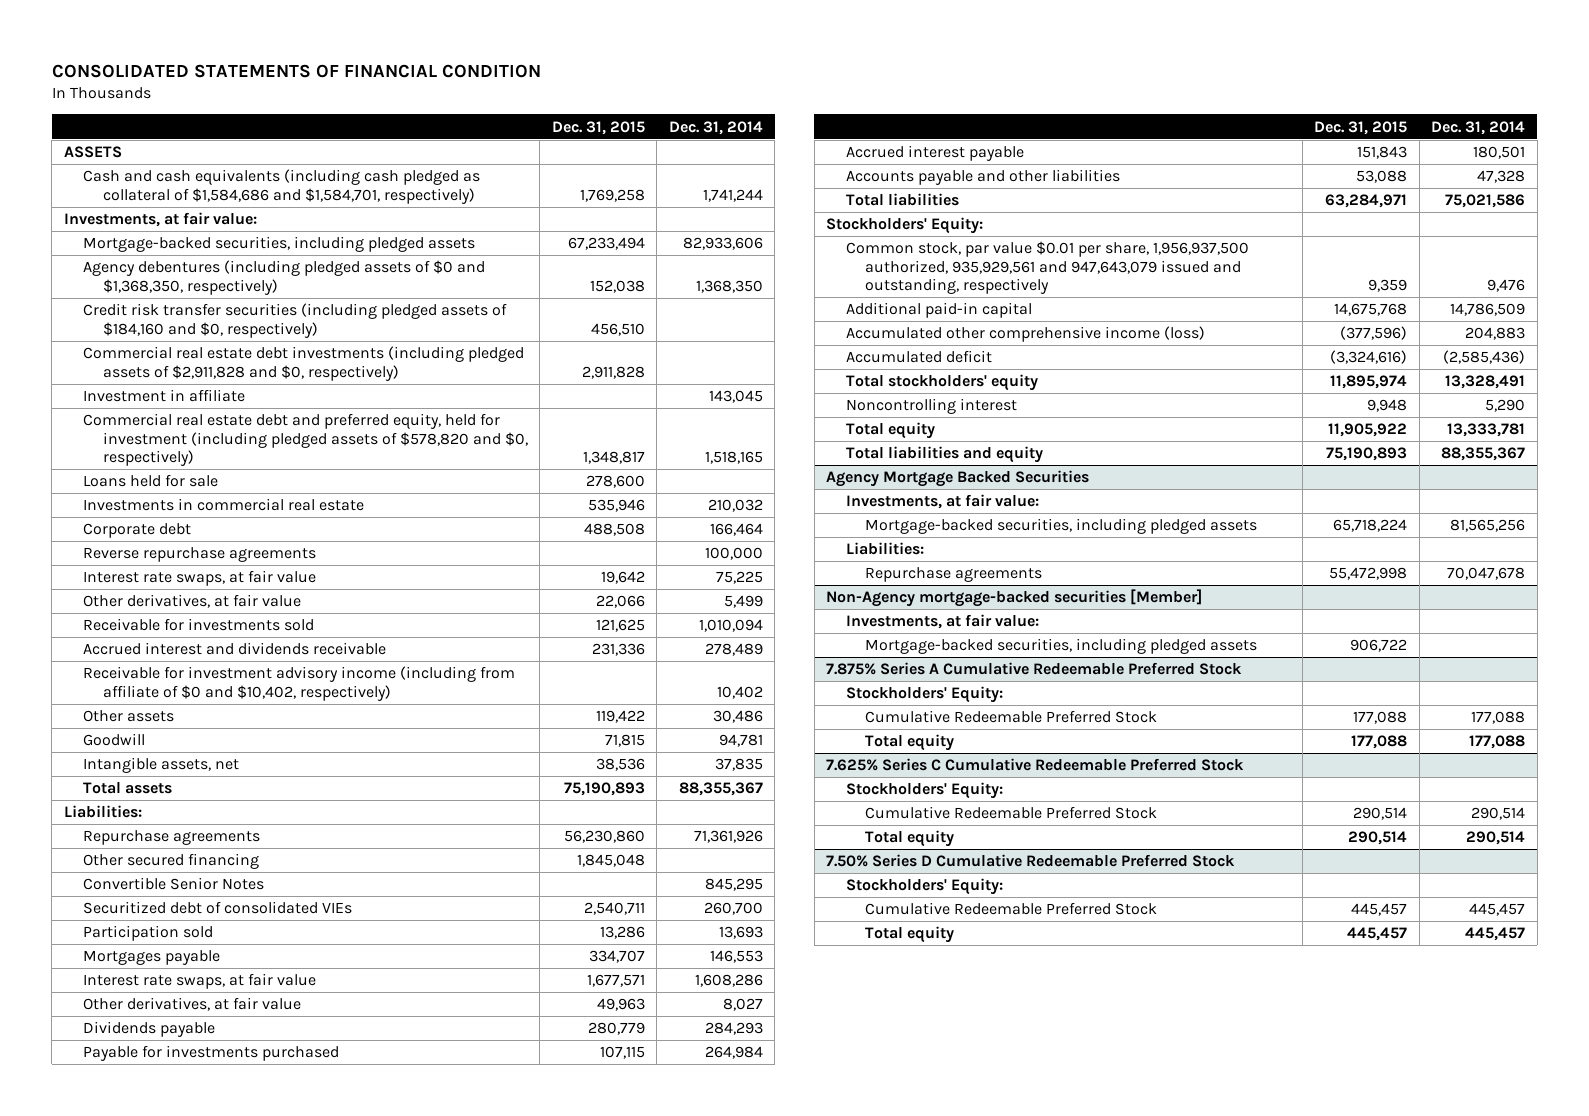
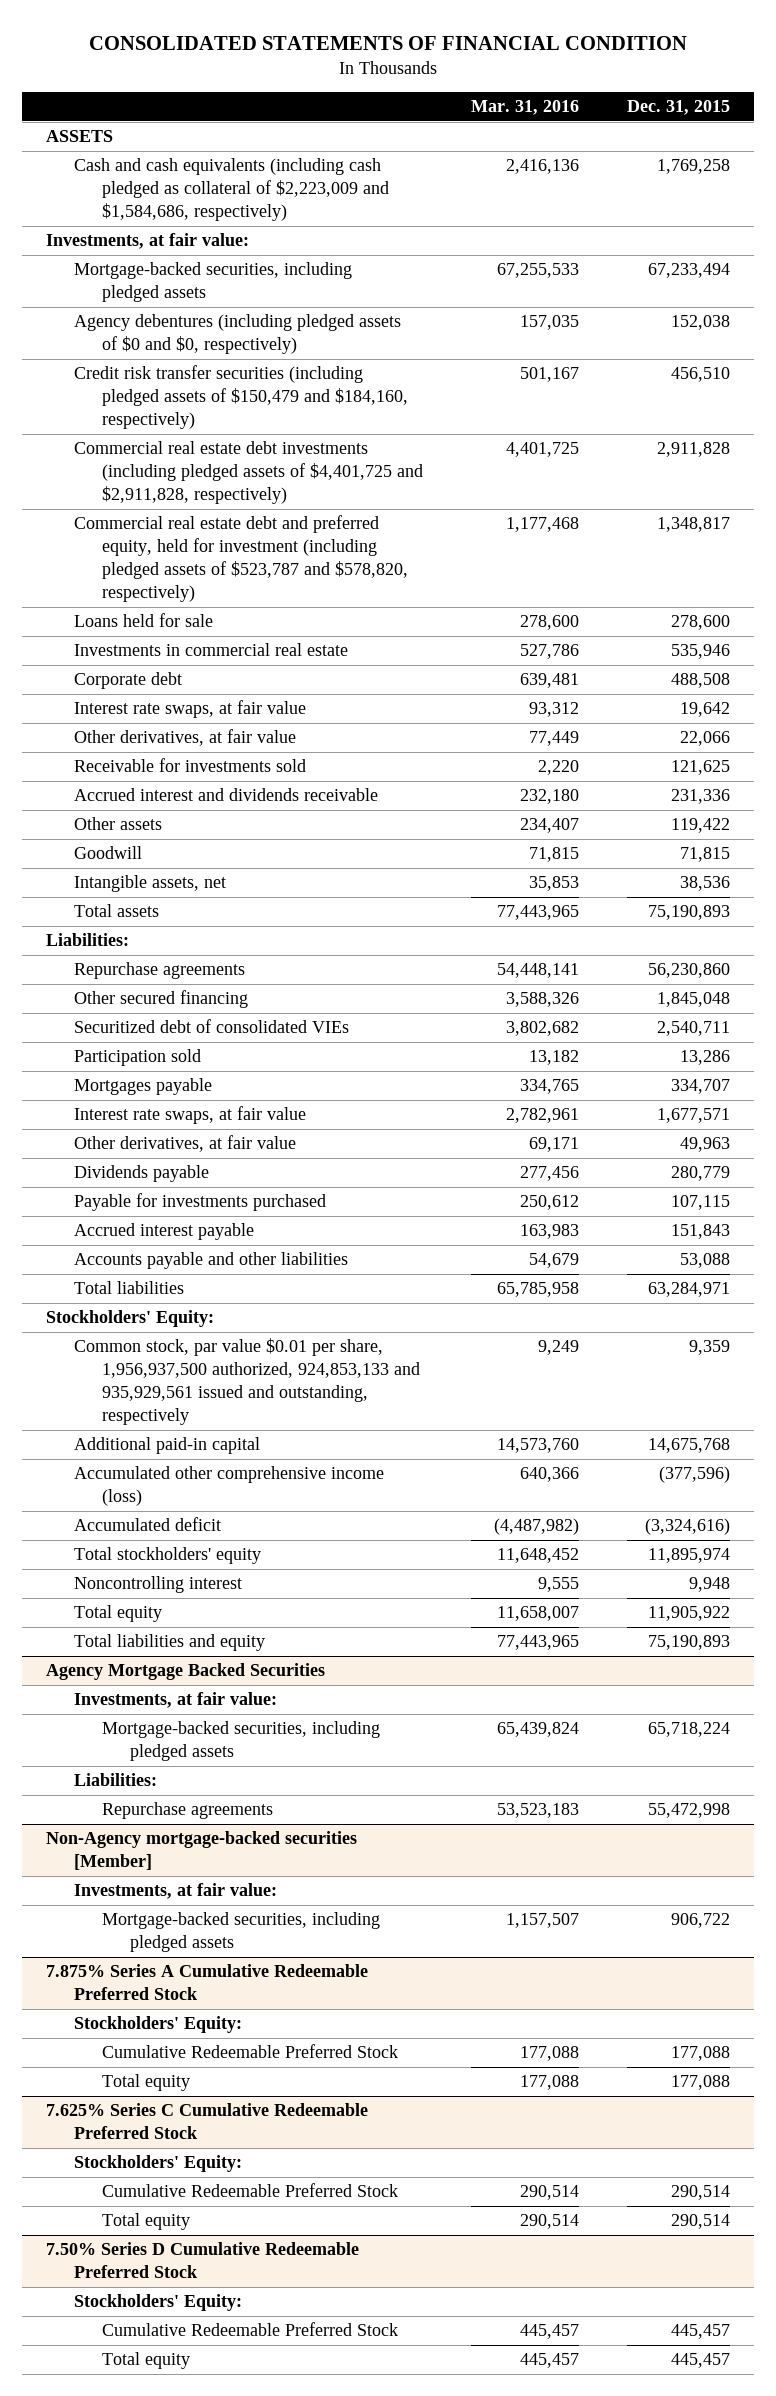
- | Dec. 31, 2015 | Dec. 31, 2014
+ | Mar. 31, 2016 | Dec. 31, 2015
- Cash and cash equivalents (including cash pledged as collateral of $1,584,686 and $1,584,701, respectively) | 1,769,258 | 1,741,244
+ Cash and cash equivalents (including cash pledged as collateral of $2,223,009 and $1,584,686, respectively) | 2,416,136 | 1,769,258
- Agency debentures (including pledged assets of $0 and $1,368,350, respectively) | 152,038 | 1,368,350
- Credit risk transfer securities (including pledged assets of $184,160 and $0, respectively) | 456,510 |
- Commercial real estate debt investments (including pledged assets of $2,911,828 and $0, respectively) | 2,911,828 |
- Investment in affiliate | | 143,045
- Commercial real estate debt and preferred equity, held for investment (including pledged assets of $578,820 and $0, respectively) | 1,348,817 | 1,518,165
+ Agency debentures (including pledged assets of $0 and $0, respectively) | 157,035 | 152,038
+ Credit risk transfer securities (including pledged assets of $150,479 and $184,160, respectively) | 501,167 | 456,510
+ Commercial real estate debt investments (including pledged assets of $4,401,725 and $2,911,828, respectively) | 4,401,725 | 2,911,828
+ Commercial real estate debt and preferred equity, held for investment (including pledged assets of $523,787 and $578,820, respectively) | 1,177,468 | 1,348,817
- Reverse repurchase agreements | | 100,000
- Receivable for investment advisory income (including from affiliate of $0 and $10,402, respectively) | | 10,402
- Convertible Senior Notes | | 845,295
- Common stock, par value $0.01 per share, 1,956,937,500 authorized, 935,929,561 and 947,643,079 issued and outstanding, respectively | 9,359 | 9,476
+ Common stock, par value $0.01 per share, 1,956,937,500 authorized, 924,853,133 and 935,929,561 issued and outstanding, respectively | 9,249 | 9,359

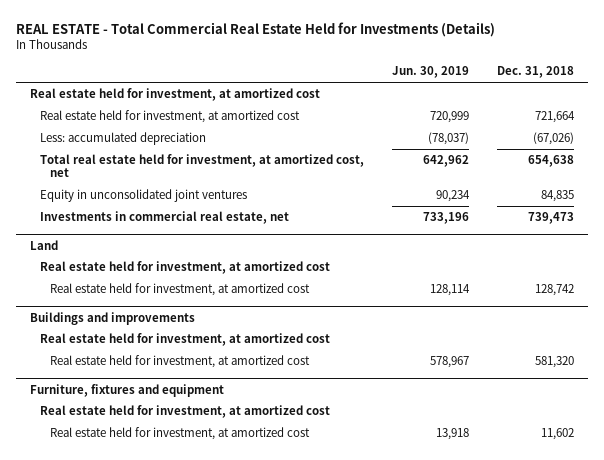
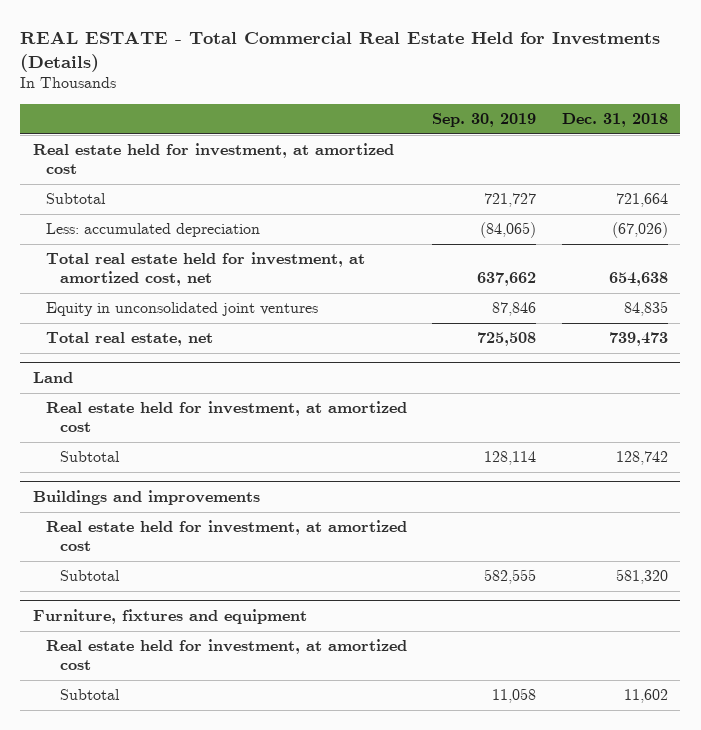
- | Jun. 30, 2019 | Dec. 31, 2018
+ | Sep. 30, 2019 | Dec. 31, 2018
- Real estate held for investment, at amortized cost | 720,999 | 721,664
+ Subtotal | 721,727 | 721,664
- Investments in commercial real estate, net | 733,196 | 739,473
+ Total real estate, net | 725,508 | 739,473
@ Land
- Real estate held for investment, at amortized cost | 128,114 | 128,742
+ Subtotal | 128,114 | 128,742
@ Buildings and improvements
- Real estate held for investment, at amortized cost | 578,967 | 581,320
+ Subtotal | 582,555 | 581,320
@ Furniture, fixtures and equipment
- Real estate held for investment, at amortized cost | 13,918 | 11,602
+ Subtotal | 11,058 | 11,602

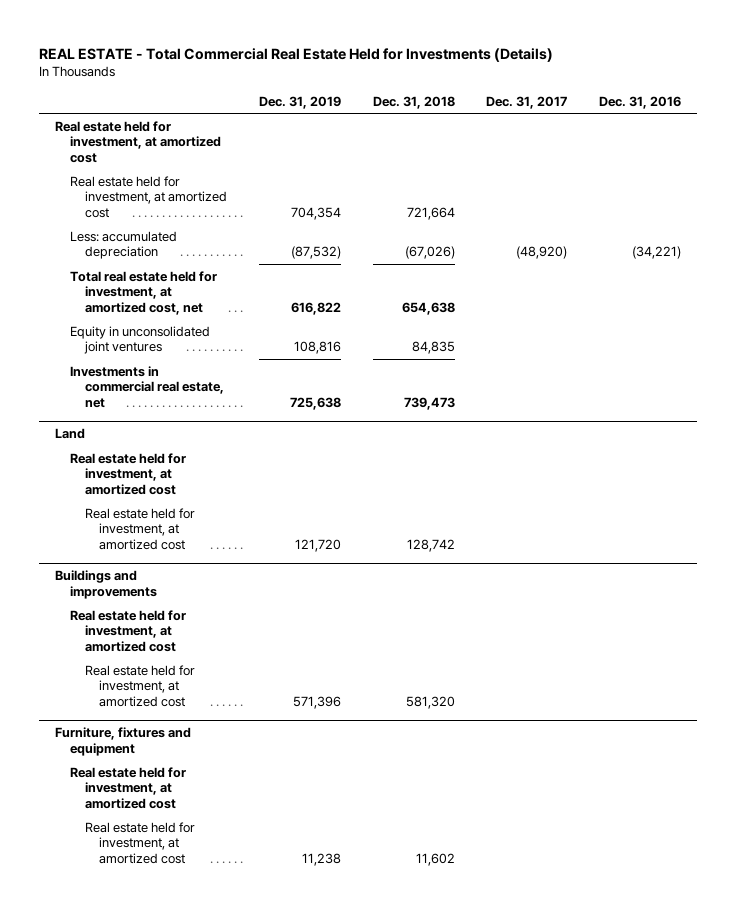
- | Sep. 30, 2019 | Dec. 31, 2018
+ | Dec. 31, 2019 | Dec. 31, 2018 | Dec. 31, 2017 | Dec. 31, 2016
- Subtotal | 721,727 | 721,664
+ Real estate held for investment, at amortized cost | 704,354 | 721,664 | |
- Total real estate, net | 725,508 | 739,473
+ Investments in commercial real estate, net | 725,638 | 739,473 | |
@ Land
- Subtotal | 128,114 | 128,742
+ Real estate held for investment, at amortized cost | 121,720 | 128,742 | |
@ Buildings and improvements
- Subtotal | 582,555 | 581,320
+ Real estate held for investment, at amortized cost | 571,396 | 581,320 | |
@ Furniture, fixtures and equipment
- Subtotal | 11,058 | 11,602
+ Real estate held for investment, at amortized cost | 11,238 | 11,602 | |

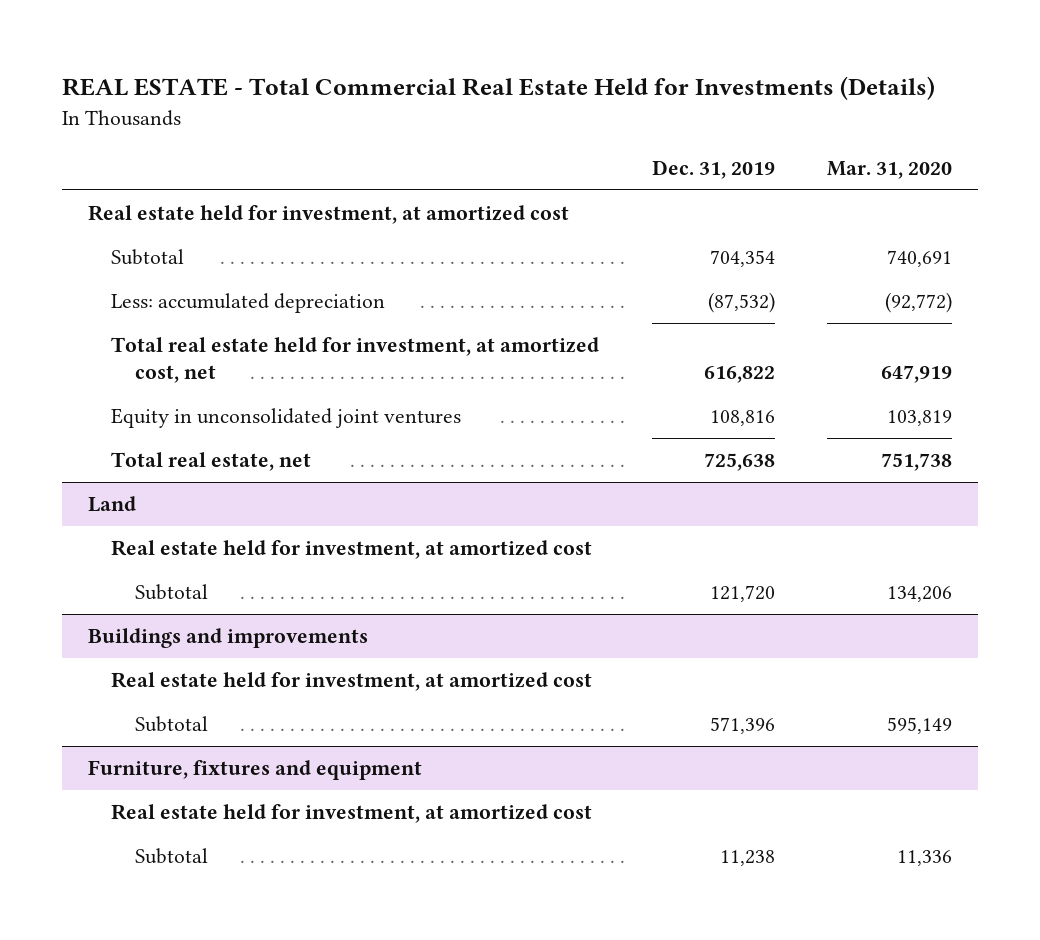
- | Dec. 31, 2019 | Dec. 31, 2018 | Dec. 31, 2017 | Dec. 31, 2016
+ | Dec. 31, 2019 | Mar. 31, 2020
- Real estate held for investment, at amortized cost | 704,354 | 721,664 | |
+ Subtotal | 704,354 | 740,691
- Investments in commercial real estate, net | 725,638 | 739,473 | |
+ Total real estate, net | 725,638 | 751,738
@ Land
- Real estate held for investment, at amortized cost | 121,720 | 128,742 | |
+ Subtotal | 121,720 | 134,206
@ Buildings and improvements
- Real estate held for investment, at amortized cost | 571,396 | 581,320 | |
+ Subtotal | 571,396 | 595,149
@ Furniture, fixtures and equipment
- Real estate held for investment, at amortized cost | 11,238 | 11,602 | |
+ Subtotal | 11,238 | 11,336

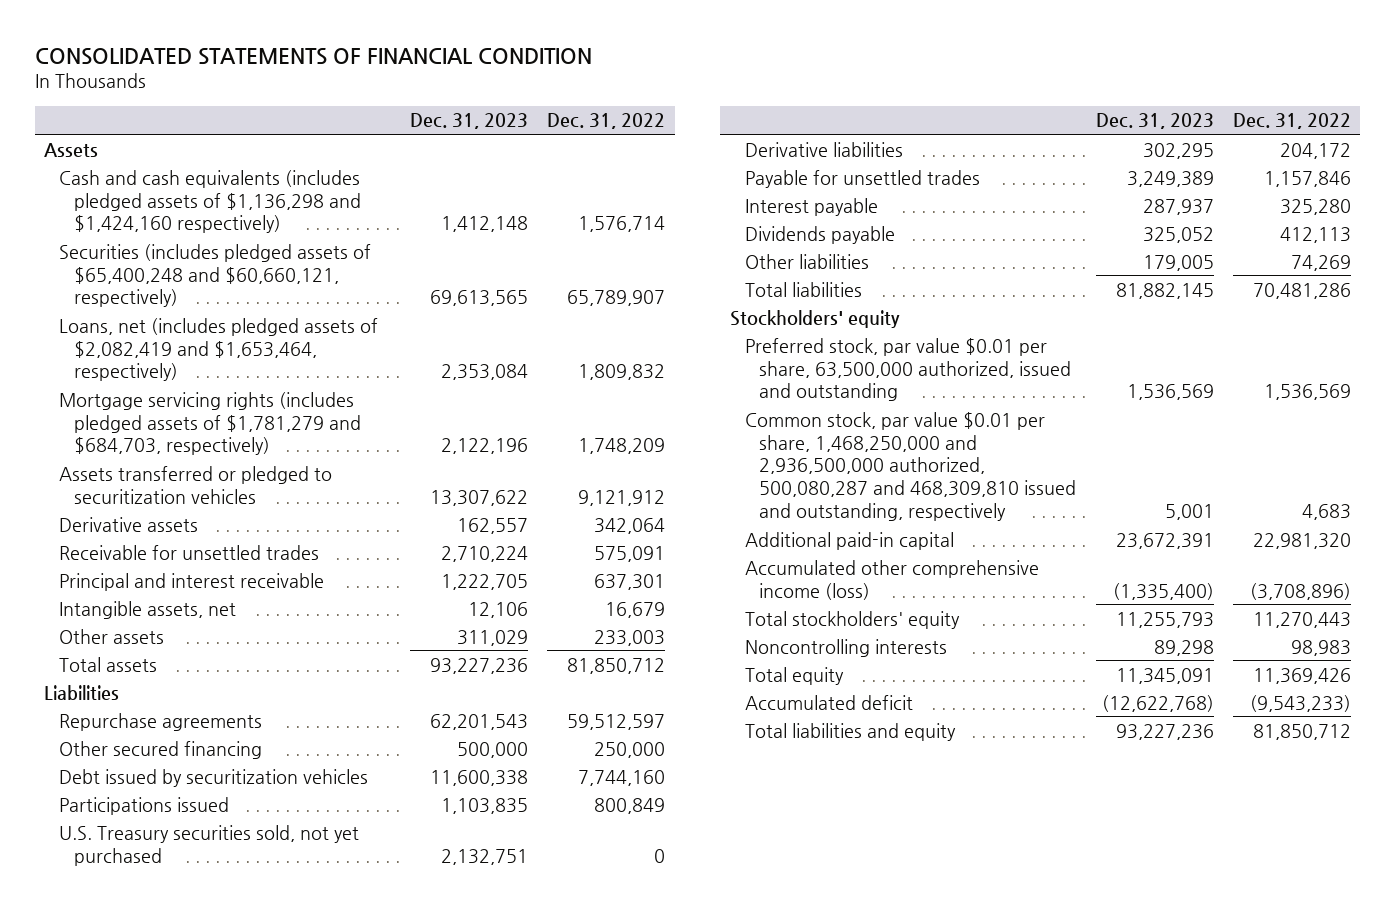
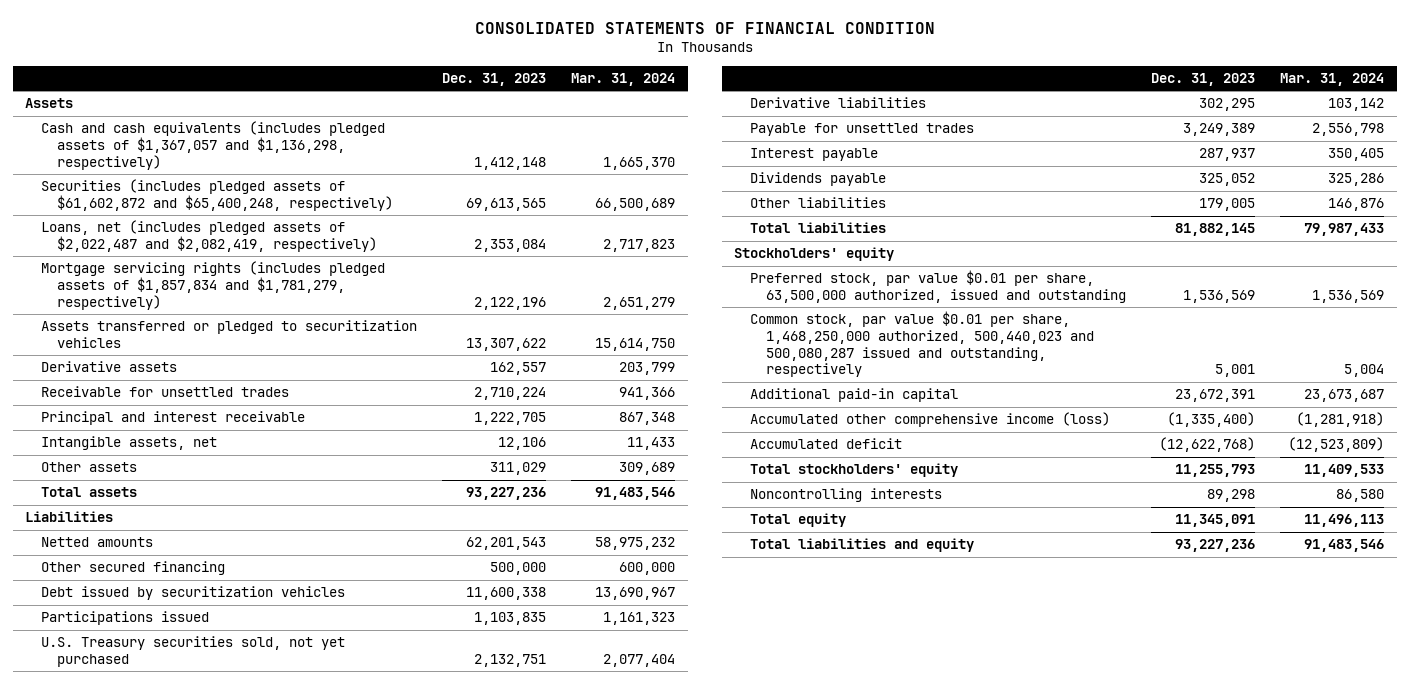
- | Dec. 31, 2023 | Dec. 31, 2022
+ | Dec. 31, 2023 | Mar. 31, 2024
- Cash and cash equivalents (includes pledged assets of $1,136,298 and $1,424,160 respectively) | 1,412,148 | 1,576,714
- Securities (includes pledged assets of $65,400,248 and $60,660,121, respectively) | 69,613,565 | 65,789,907
- Loans, net (includes pledged assets of $2,082,419 and $1,653,464, respectively) | 2,353,084 | 1,809,832
- Mortgage servicing rights (includes pledged assets of $1,781,279 and $684,703, respectively) | 2,122,196 | 1,748,209
+ Cash and cash equivalents (includes pledged assets of $1,367,057 and $1,136,298, respectively) | 1,412,148 | 1,665,370
+ Securities (includes pledged assets of $61,602,872 and $65,400,248, respectively) | 69,613,565 | 66,500,689
+ Loans, net (includes pledged assets of $2,022,487 and $2,082,419, respectively) | 2,353,084 | 2,717,823
+ Mortgage servicing rights (includes pledged assets of $1,857,834 and $1,781,279, respectively) | 2,122,196 | 2,651,279
- Repurchase agreements | 62,201,543 | 59,512,597
+ Netted amounts | 62,201,543 | 58,975,232
- Common stock, par value $0.01 per share, 1,468,250,000 and 2,936,500,000 authorized, 500,080,287 and 468,309,810 issued and outstanding, respectively | 5,001 | 4,683
+ Common stock, par value $0.01 per share, 1,468,250,000 authorized, 500,440,023 and 500,080,287 issued and outstanding, respectively | 5,001 | 5,004
moved up: Accumulated deficit | (12,622,768) | (12,523,809)

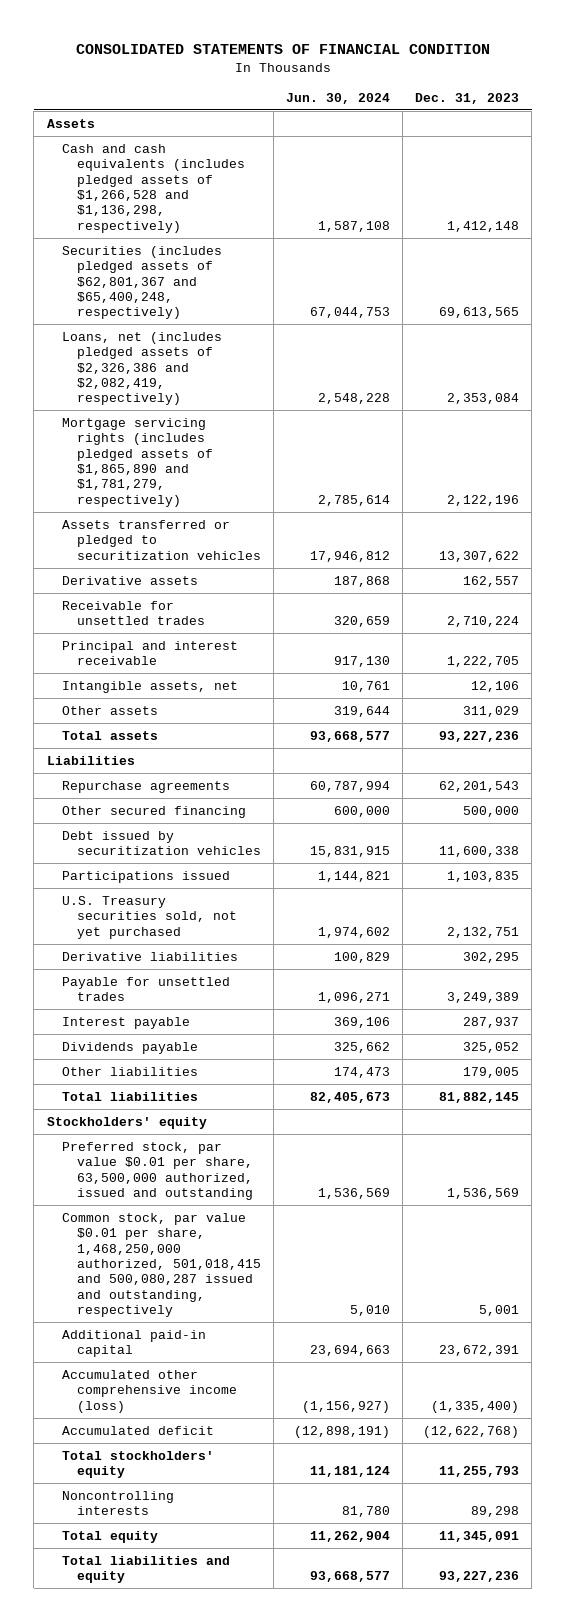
- | Dec. 31, 2023 | Mar. 31, 2024
+ | Jun. 30, 2024 | Dec. 31, 2023
- Cash and cash equivalents (includes pledged assets of $1,367,057 and $1,136,298, respectively) | 1,412,148 | 1,665,370
- Securities (includes pledged assets of $61,602,872 and $65,400,248, respectively) | 69,613,565 | 66,500,689
- Loans, net (includes pledged assets of $2,022,487 and $2,082,419, respectively) | 2,353,084 | 2,717,823
- Mortgage servicing rights (includes pledged assets of $1,857,834 and $1,781,279, respectively) | 2,122,196 | 2,651,279
+ Cash and cash equivalents (includes pledged assets of $1,266,528 and $1,136,298, respectively) | 1,587,108 | 1,412,148
+ Securities (includes pledged assets of $62,801,367 and $65,400,248, respectively) | 67,044,753 | 69,613,565
+ Loans, net (includes pledged assets of $2,326,386 and $2,082,419, respectively) | 2,548,228 | 2,353,084
+ Mortgage servicing rights (includes pledged assets of $1,865,890 and $1,781,279, respectively) | 2,785,614 | 2,122,196
- Netted amounts | 62,201,543 | 58,975,232
+ Repurchase agreements | 60,787,994 | 62,201,543
- Common stock, par value $0.01 per share, 1,468,250,000 authorized, 500,440,023 and 500,080,287 issued and outstanding, respectively | 5,001 | 5,004
+ Common stock, par value $0.01 per share, 1,468,250,000 authorized, 501,018,415 and 500,080,287 issued and outstanding, respectively | 5,010 | 5,001

